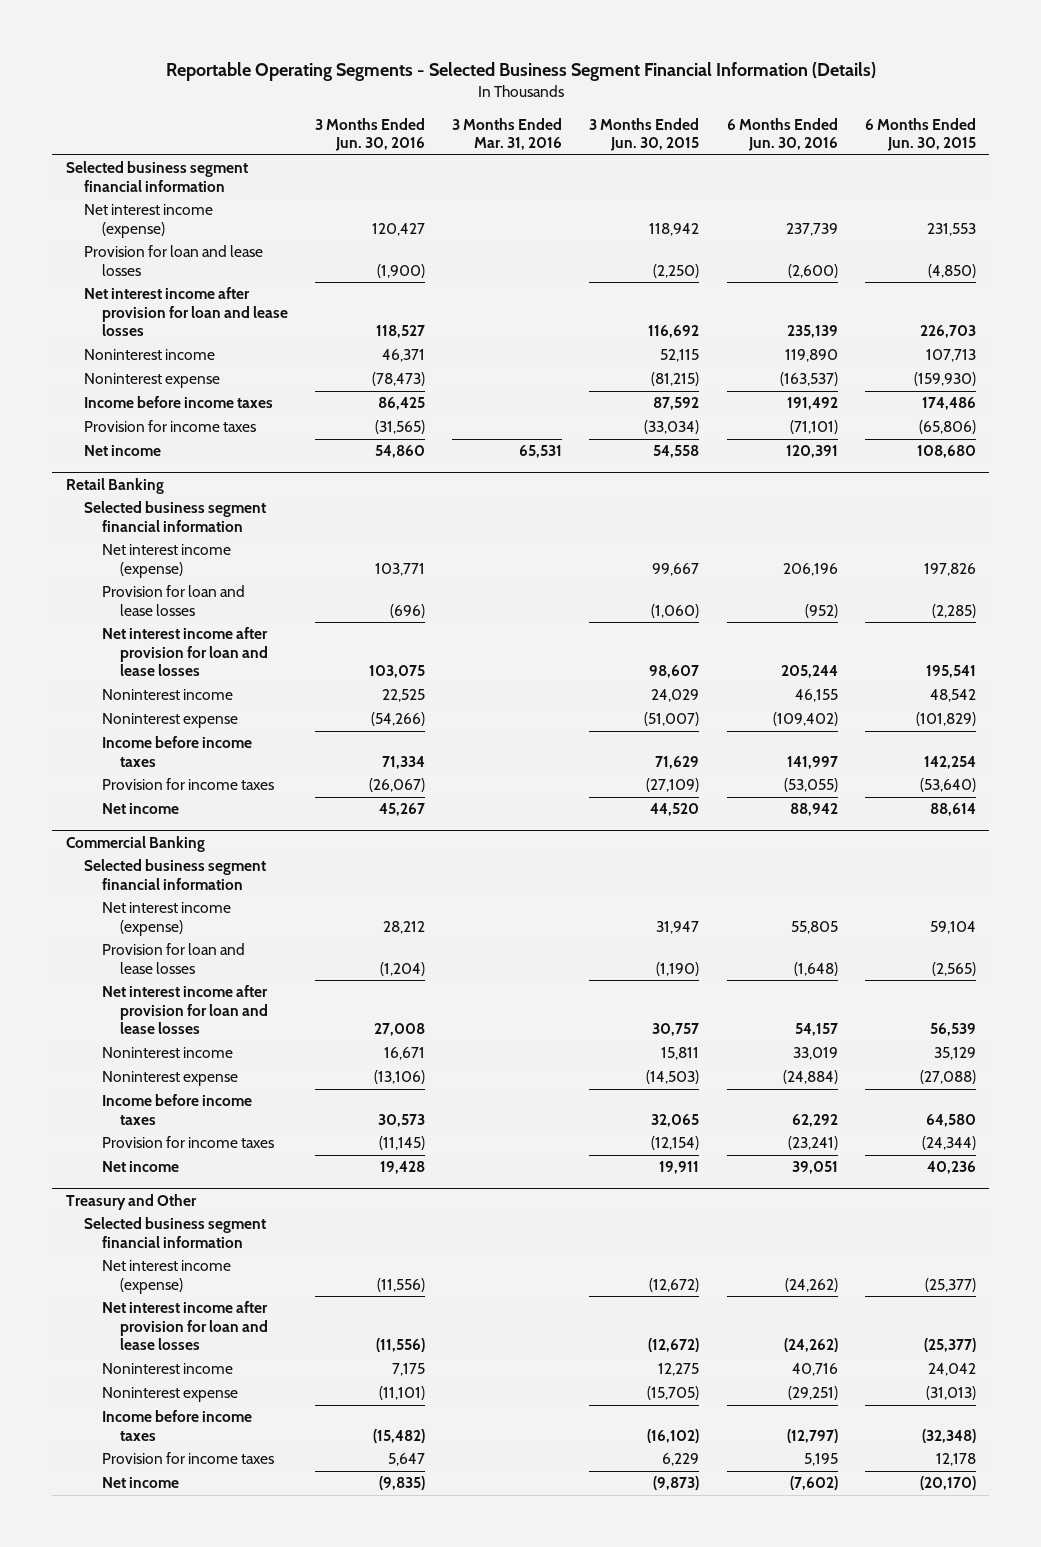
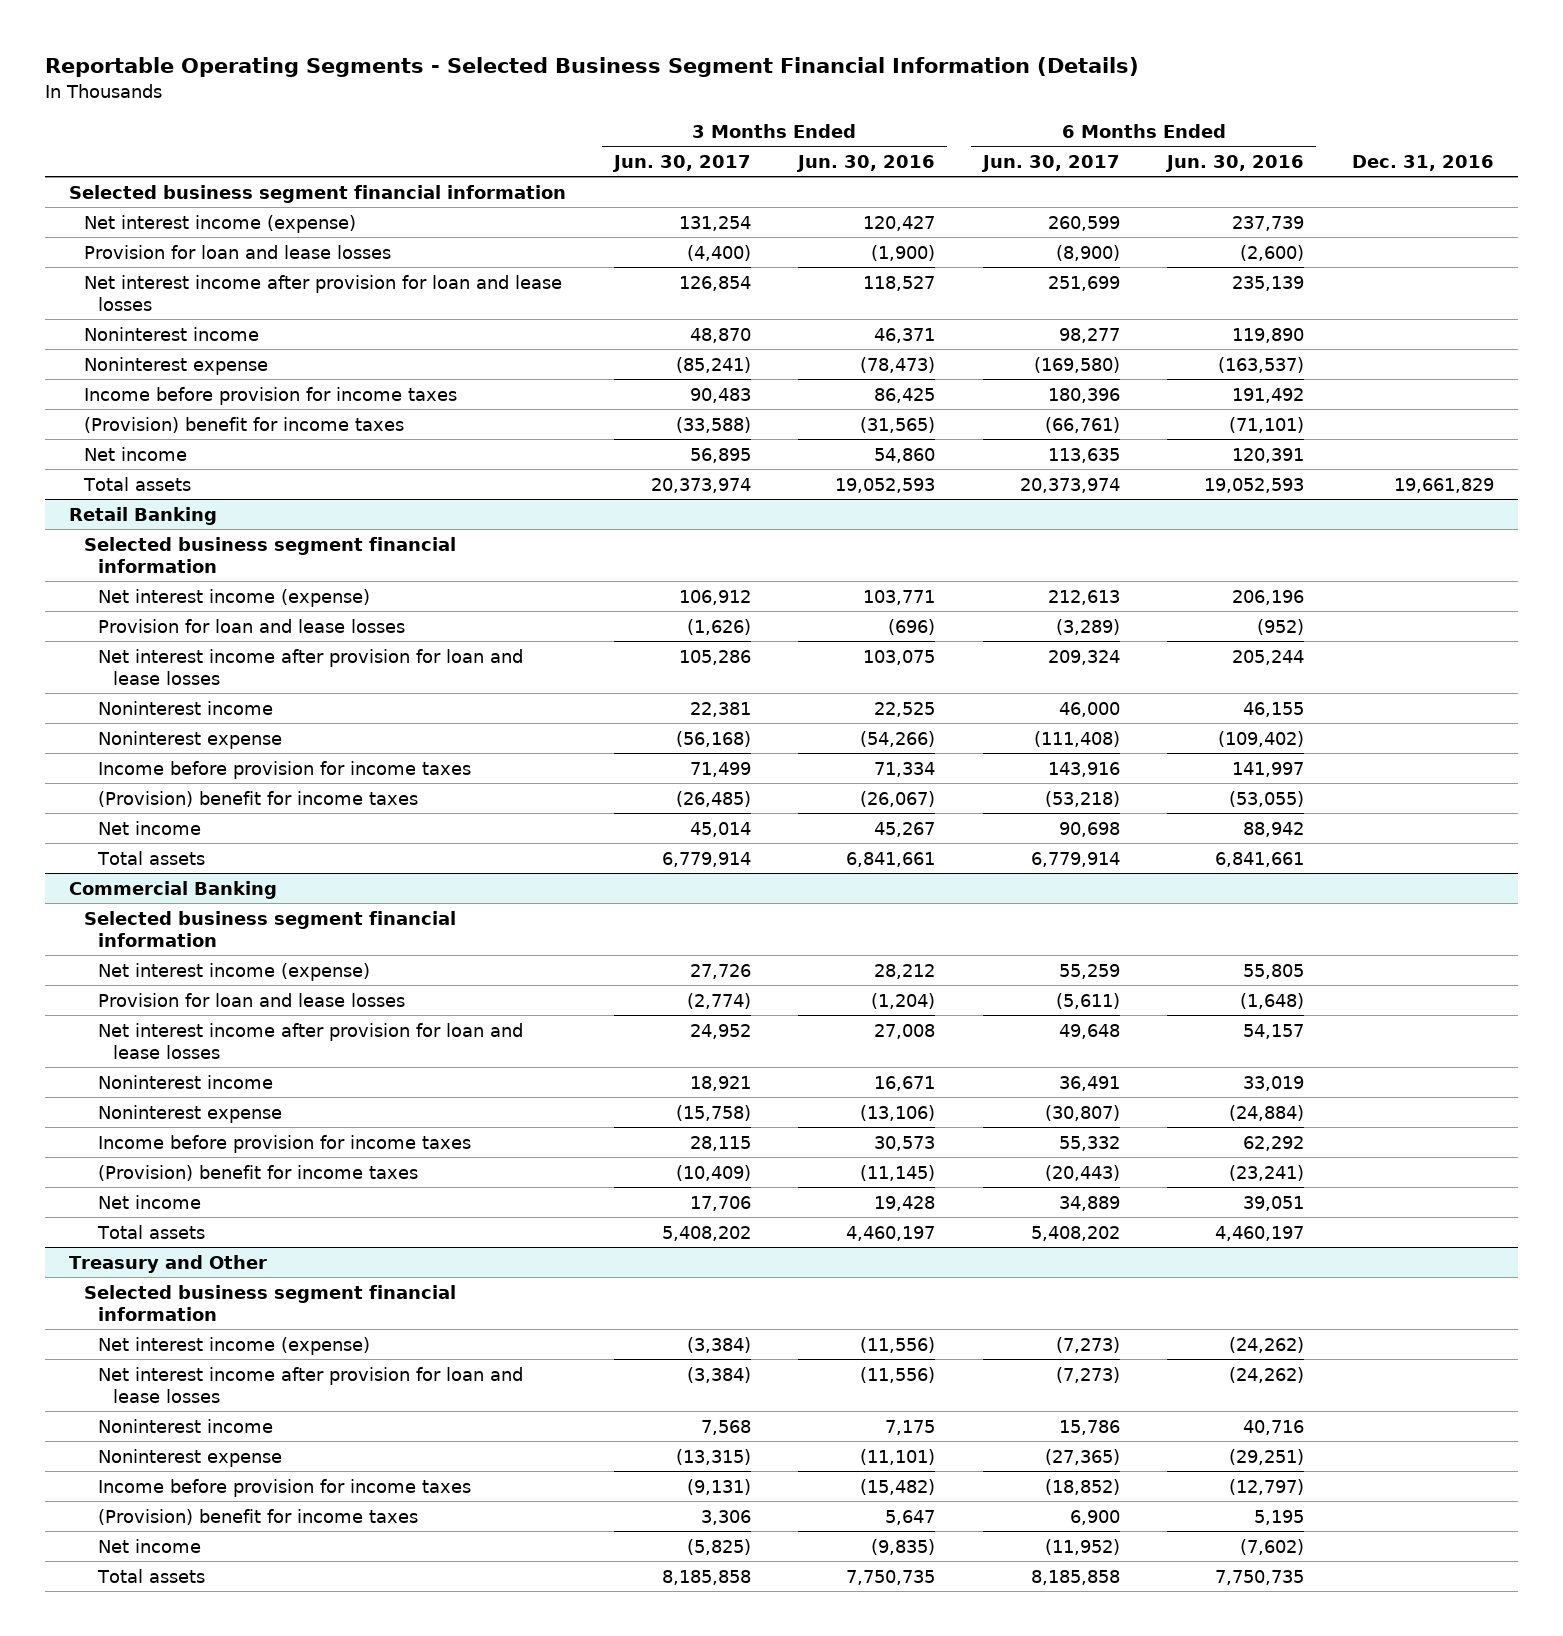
- | 3 Months Ended Jun. 30, 2016 | 3 Months Ended Mar. 31, 2016 | 3 Months Ended Jun. 30, 2015 | 6 Months Ended Jun. 30, 2016 | 6 Months Ended Jun. 30, 2015
+ | 3 Months Ended Jun. 30, 2017 | 3 Months Ended Jun. 30, 2016 | 6 Months Ended Jun. 30, 2017 | 6 Months Ended Jun. 30, 2016 | Dec. 31, 2016
- Income before income taxes | 86,425 | | 87,592 | 191,492 | 174,486
- Provision for income taxes | (31,565) | | (33,034) | (71,101) | (65,806)
+ Income before provision for income taxes | 90,483 | 86,425 | 180,396 | 191,492 |
+ (Provision) benefit for income taxes | (33,588) | (31,565) | (66,761) | (71,101) |
+ Total assets | 20,373,974 | 19,052,593 | 20,373,974 | 19,052,593 | 19,661,829
@ Retail Banking
- Income before income taxes | 71,334 | | 71,629 | 141,997 | 142,254
- Provision for income taxes | (26,067) | | (27,109) | (53,055) | (53,640)
+ Income before provision for income taxes | 71,499 | 71,334 | 143,916 | 141,997 |
+ (Provision) benefit for income taxes | (26,485) | (26,067) | (53,218) | (53,055) |
+ Total assets | 6,779,914 | 6,841,661 | 6,779,914 | 6,841,661 |
@ Commercial Banking
- Income before income taxes | 30,573 | | 32,065 | 62,292 | 64,580
- Provision for income taxes | (11,145) | | (12,154) | (23,241) | (24,344)
+ Income before provision for income taxes | 28,115 | 30,573 | 55,332 | 62,292 |
+ (Provision) benefit for income taxes | (10,409) | (11,145) | (20,443) | (23,241) |
+ Total assets | 5,408,202 | 4,460,197 | 5,408,202 | 4,460,197 |
@ Treasury and Other
- Income before income taxes | (15,482) | | (16,102) | (12,797) | (32,348)
- Provision for income taxes | 5,647 | | 6,229 | 5,195 | 12,178
+ Income before provision for income taxes | (9,131) | (15,482) | (18,852) | (12,797) |
+ (Provision) benefit for income taxes | 3,306 | 5,647 | 6,900 | 5,195 |
+ Total assets | 8,185,858 | 7,750,735 | 8,185,858 | 7,750,735 |

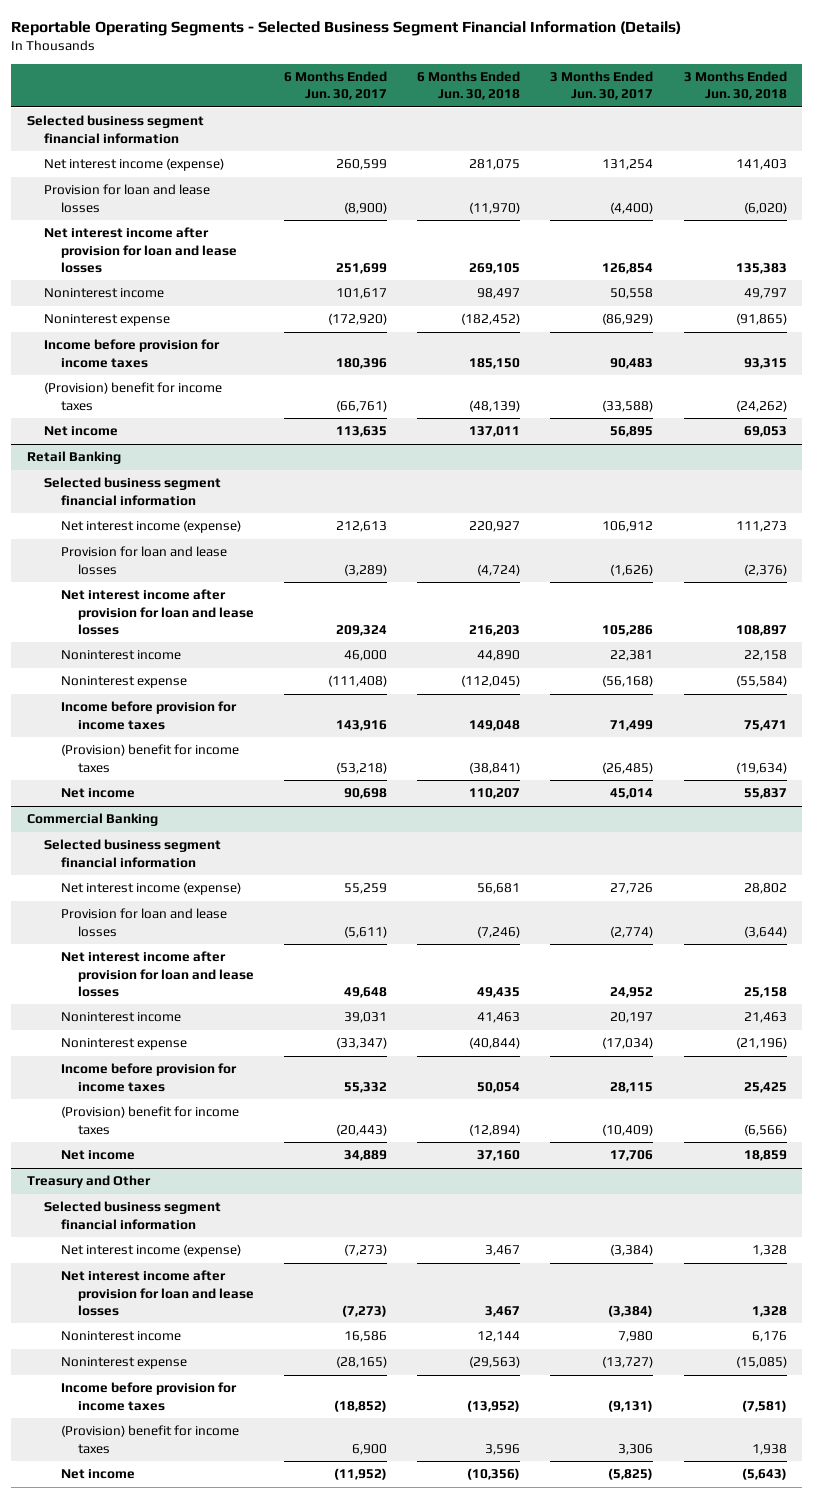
- | 3 Months Ended Jun. 30, 2017 | 3 Months Ended Jun. 30, 2016 | 6 Months Ended Jun. 30, 2017 | 6 Months Ended Jun. 30, 2016 | Dec. 31, 2016
+ | 6 Months Ended Jun. 30, 2017 | 6 Months Ended Jun. 30, 2018 | 3 Months Ended Jun. 30, 2017 | 3 Months Ended Jun. 30, 2018
- Noninterest income | 48,870 | 46,371 | 98,277 | 119,890 |
- Noninterest expense | (85,241) | (78,473) | (169,580) | (163,537) |
+ Noninterest income | 101,617 | 98,497 | 50,558 | 49,797
+ Noninterest expense | (172,920) | (182,452) | (86,929) | (91,865)
- Total assets | 20,373,974 | 19,052,593 | 20,373,974 | 19,052,593 | 19,661,829
@ Retail Banking
- Total assets | 6,779,914 | 6,841,661 | 6,779,914 | 6,841,661 |
@ Commercial Banking
- Noninterest income | 18,921 | 16,671 | 36,491 | 33,019 |
- Noninterest expense | (15,758) | (13,106) | (30,807) | (24,884) |
+ Noninterest income | 39,031 | 41,463 | 20,197 | 21,463
+ Noninterest expense | (33,347) | (40,844) | (17,034) | (21,196)
- Total assets | 5,408,202 | 4,460,197 | 5,408,202 | 4,460,197 |
@ Treasury and Other
- Noninterest income | 7,568 | 7,175 | 15,786 | 40,716 |
- Noninterest expense | (13,315) | (11,101) | (27,365) | (29,251) |
+ Noninterest income | 16,586 | 12,144 | 7,980 | 6,176
+ Noninterest expense | (28,165) | (29,563) | (13,727) | (15,085)
- Total assets | 8,185,858 | 7,750,735 | 8,185,858 | 7,750,735 |

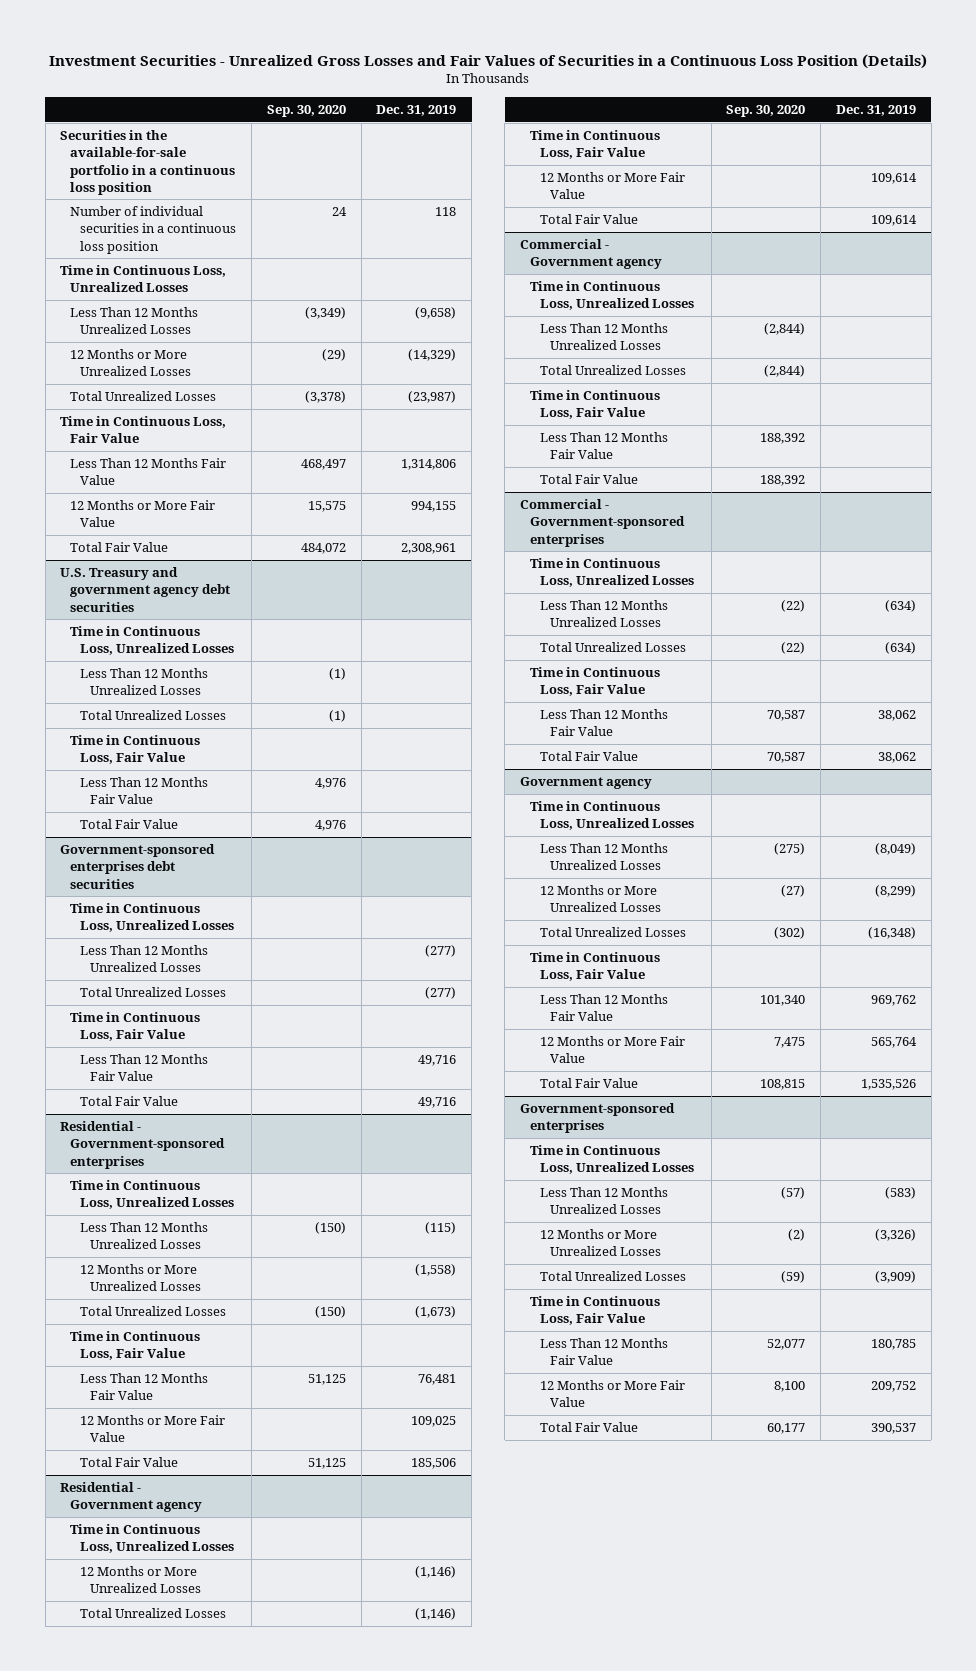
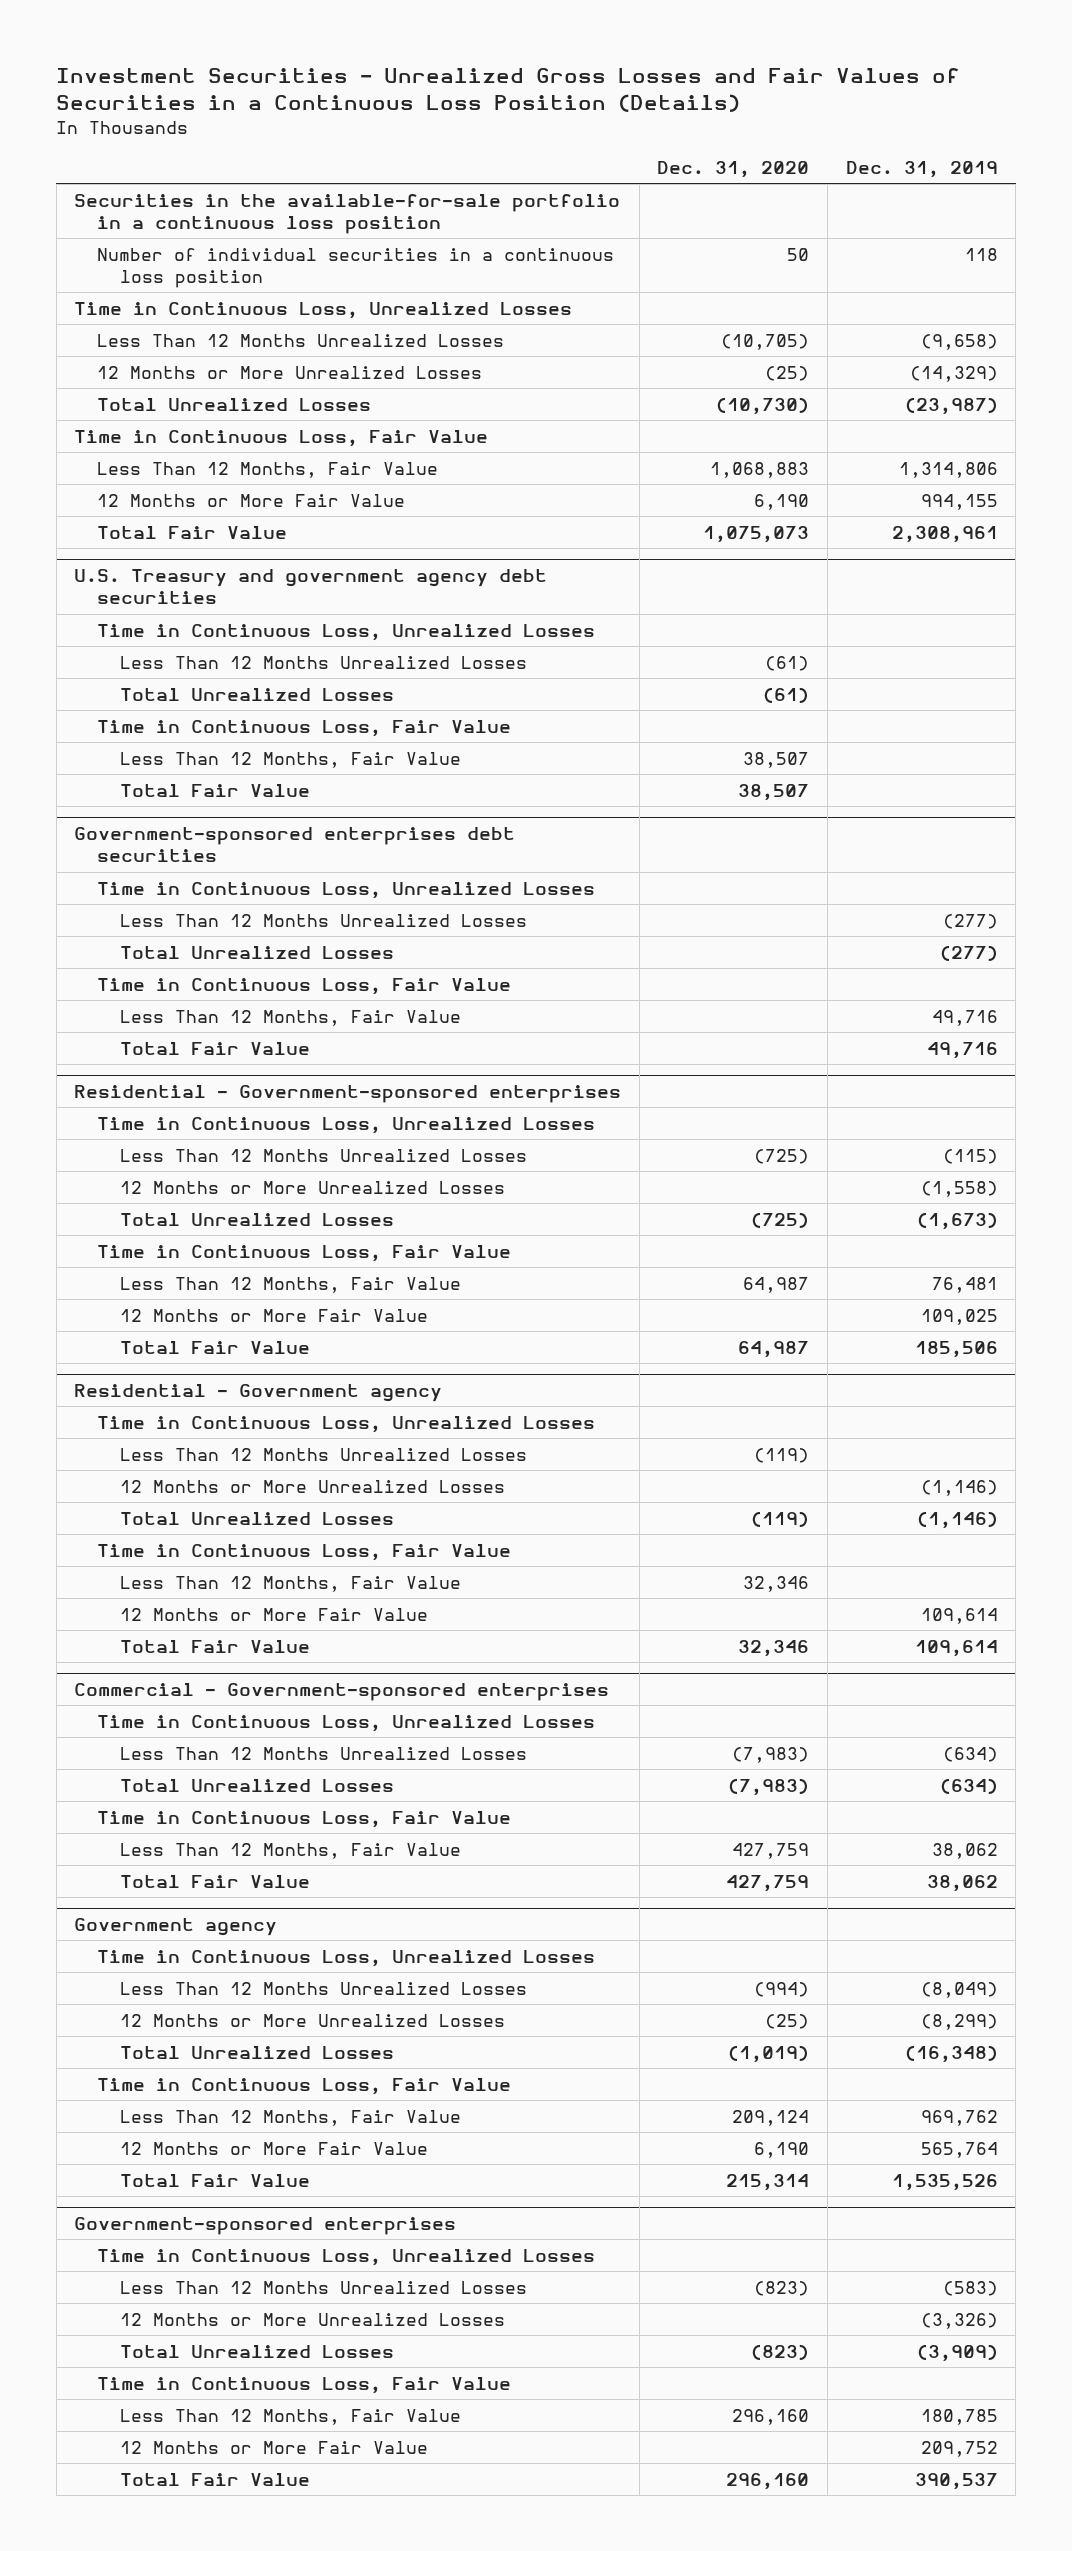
- | Sep. 30, 2020 | Dec. 31, 2019
+ | Dec. 31, 2020 | Dec. 31, 2019
- Less Than 12 Months Fair Value | 468,497 | 1,314,806
+ Less Than 12 Months, Fair Value | 1,068,883 | 1,314,806
@ U.S. Treasury and government agency debt securities
- Less Than 12 Months Fair Value | 4,976 |
+ Less Than 12 Months, Fair Value | 38,507 |
@ Government-sponsored enterprises debt securities
- Less Than 12 Months Fair Value | | 49,716
+ Less Than 12 Months, Fair Value | | 49,716
@ Residential - Government-sponsored enterprises
- Less Than 12 Months Fair Value | 51,125 | 76,481
+ Less Than 12 Months, Fair Value | 64,987 | 76,481
@ Residential - Government agency
+ Less Than 12 Months Unrealized Losses | (119) |
+ Less Than 12 Months, Fair Value | 32,346 |
- Commercial - Government agency
- Time in Continuous Loss, Unrealized Losses
- Less Than 12 Months Unrealized Losses | (2,844) |
- Total Unrealized Losses | (2,844) |
- Time in Continuous Loss, Fair Value
- Less Than 12 Months Fair Value | 188,392 |
- Total Fair Value | 188,392 |
@ Commercial - Government-sponsored enterprises
- Less Than 12 Months Fair Value | 70,587 | 38,062
+ Less Than 12 Months, Fair Value | 427,759 | 38,062
@ Government agency
- Less Than 12 Months Fair Value | 101,340 | 969,762
+ Less Than 12 Months, Fair Value | 209,124 | 969,762
@ Government-sponsored enterprises
- Less Than 12 Months Fair Value | 52,077 | 180,785
+ Less Than 12 Months, Fair Value | 296,160 | 180,785

